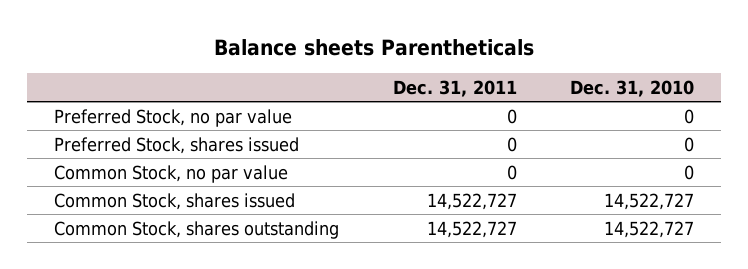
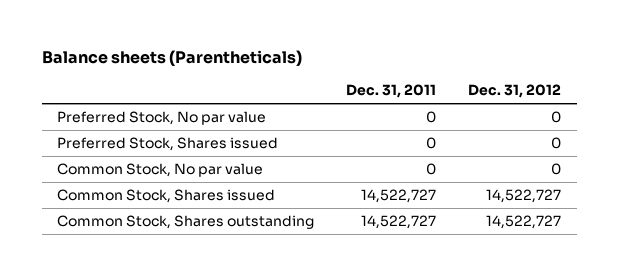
- Balance sheets Parentheticals
+ Balance sheets (Parentheticals)
- | Dec. 31, 2011 | Dec. 31, 2010
+ | Dec. 31, 2011 | Dec. 31, 2012
- Preferred Stock, no par value | 0 | 0
- Preferred Stock, shares issued | 0 | 0
- Common Stock, no par value | 0 | 0
- Common Stock, shares issued | 14,522,727 | 14,522,727
- Common Stock, shares outstanding | 14,522,727 | 14,522,727
+ Preferred Stock, No par value | 0 | 0
+ Preferred Stock, Shares issued | 0 | 0
+ Common Stock, No par value | 0 | 0
+ Common Stock, Shares issued | 14,522,727 | 14,522,727
+ Common Stock, Shares outstanding | 14,522,727 | 14,522,727

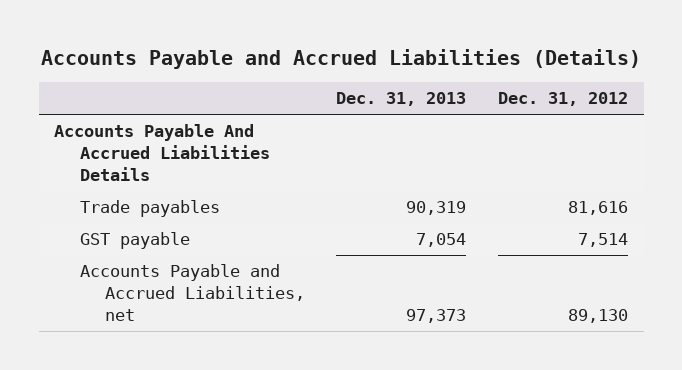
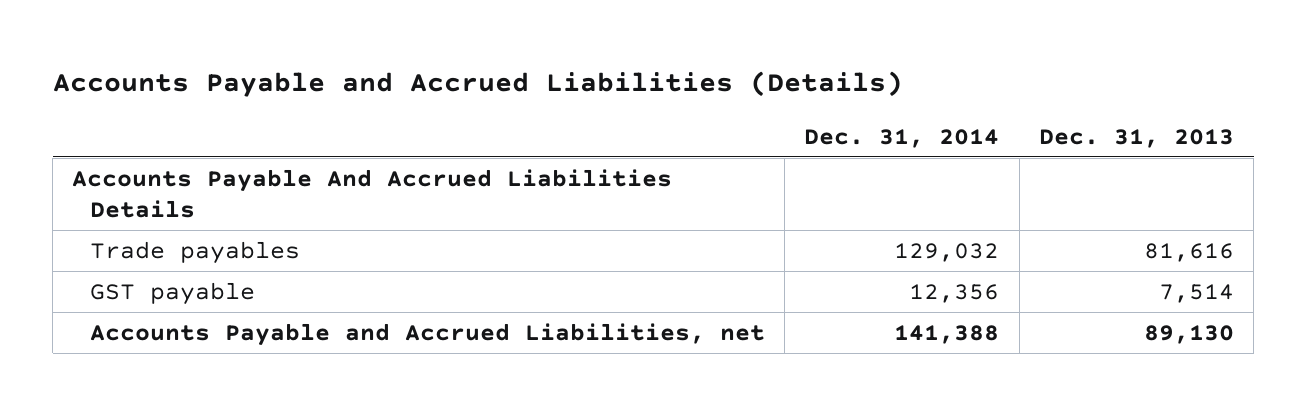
- | Dec. 31, 2013 | Dec. 31, 2012
+ | Dec. 31, 2014 | Dec. 31, 2013
- Trade payables | 90,319 | 81,616
- GST payable | 7,054 | 7,514
- Accounts Payable and Accrued Liabilities, net | 97,373 | 89,130
+ Trade payables | 129,032 | 81,616
+ GST payable | 12,356 | 7,514
+ Accounts Payable and Accrued Liabilities, net | 141,388 | 89,130

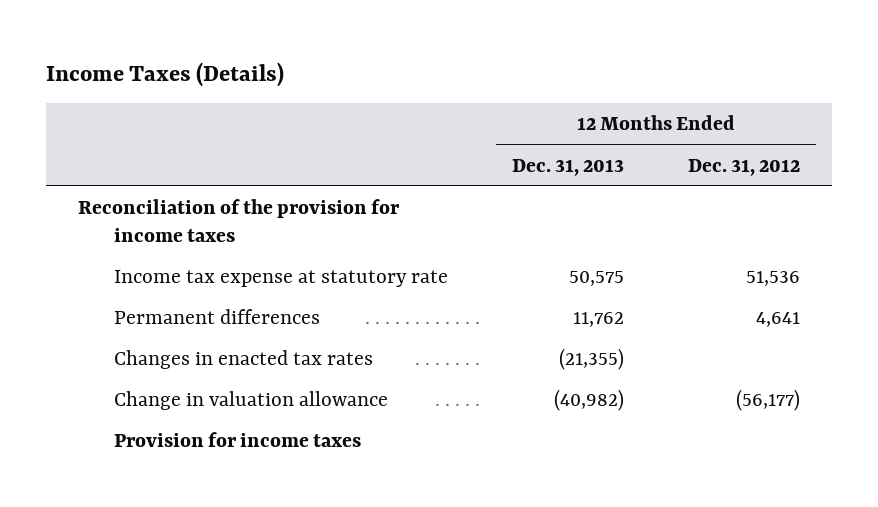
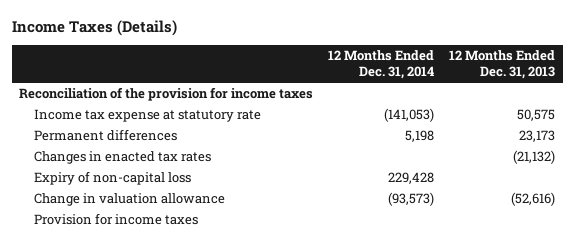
- | 12 Months Ended Dec. 31, 2013 | 12 Months Ended Dec. 31, 2012
+ | 12 Months Ended Dec. 31, 2014 | 12 Months Ended Dec. 31, 2013
- Permanent differences | 11,762 | 4,641
- Changes in enacted tax rates | (21,355) |
- Change in valuation allowance | (40,982) | (56,177)
+ Permanent differences | 5,198 | 23,173
+ Changes in enacted tax rates | | (21,132)
+ Expiry of non-capital loss | 229,428 |
+ Change in valuation allowance | (93,573) | (52,616)

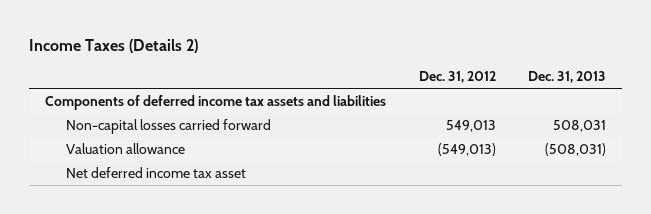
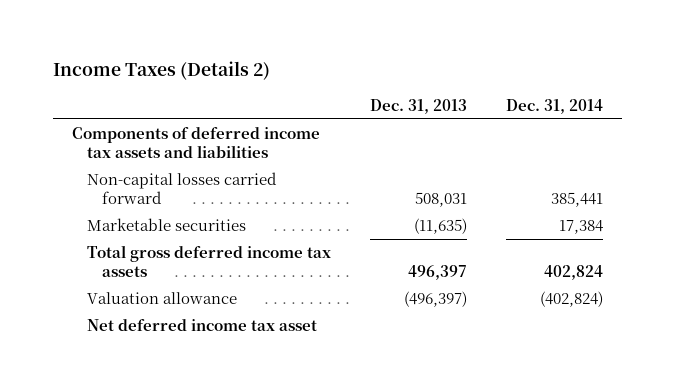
- | Dec. 31, 2012 | Dec. 31, 2013
+ | Dec. 31, 2013 | Dec. 31, 2014
- Valuation allowance | (549,013) | (508,031)
+ Marketable securities | (11,635) | 17,384
+ Total gross deferred income tax assets | 496,397 | 402,824
+ Valuation allowance | (496,397) | (402,824)

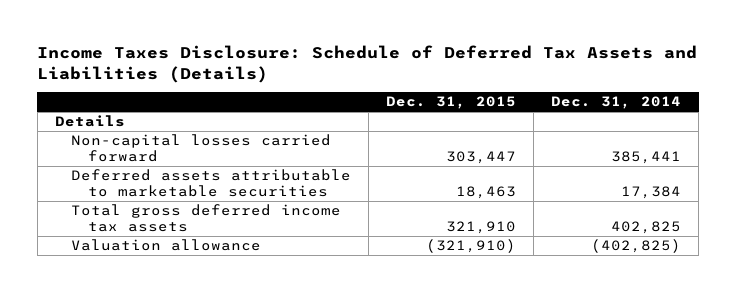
- Income Taxes (Details 2)
+ Income Taxes Disclosure: Schedule of Deferred Tax Assets and Liabilities (Details)
- | Dec. 31, 2013 | Dec. 31, 2014
+ | Dec. 31, 2015 | Dec. 31, 2014
- Components of deferred income tax assets and liabilities
+ Details
- Marketable securities | (11,635) | 17,384
- Total gross deferred income tax assets | 496,397 | 402,824
- Valuation allowance | (496,397) | (402,824)
- Net deferred income tax asset
+ Deferred assets attributable to marketable securities | 18,463 | 17,384
+ Total gross deferred income tax assets | 321,910 | 402,825
+ Valuation allowance | (321,910) | (402,825)

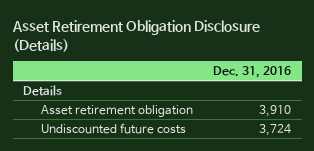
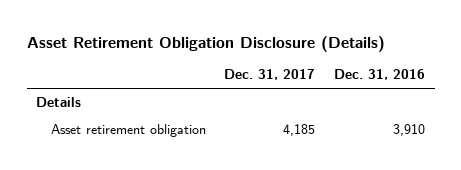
- | Dec. 31, 2016
+ | Dec. 31, 2017 | Dec. 31, 2016
- Undiscounted future costs | 3,724

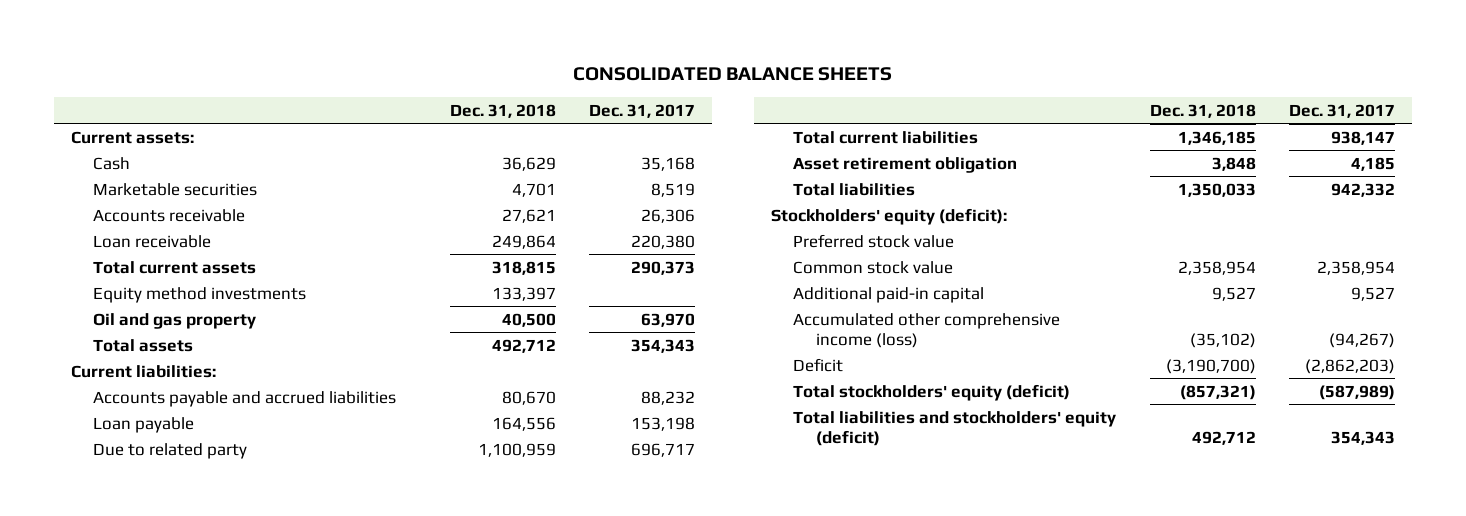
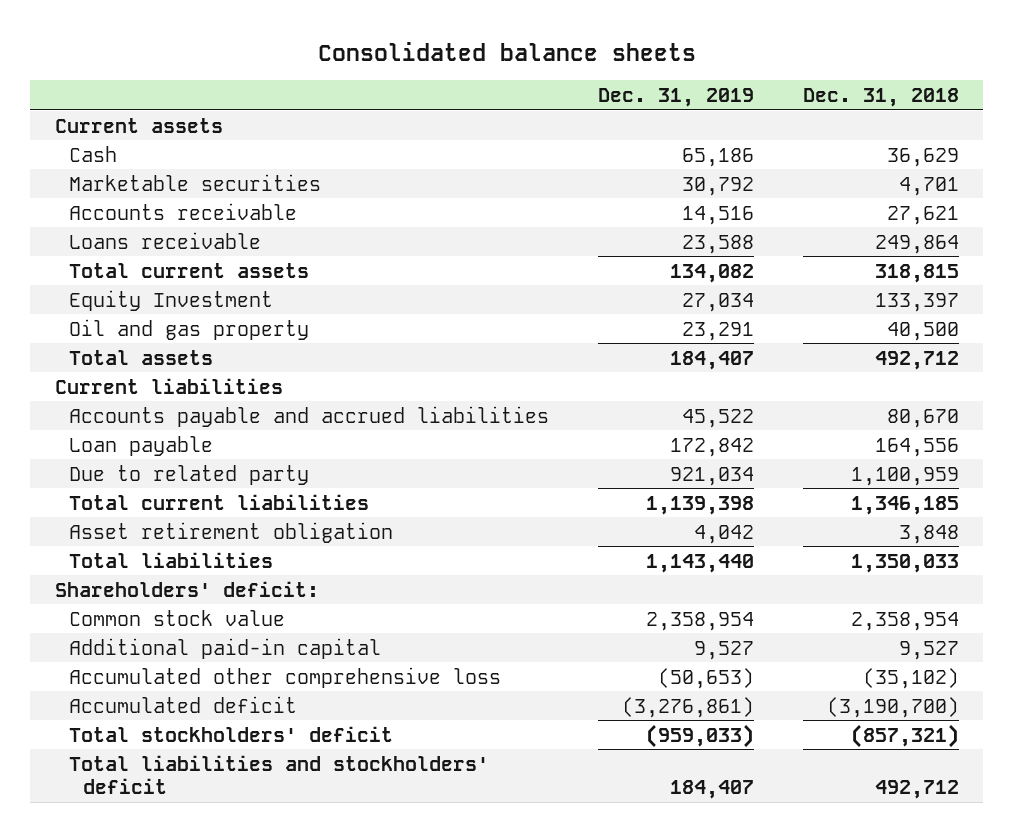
- CONSOLIDATED BALANCE SHEETS
+ Consolidated balance sheets
- | Dec. 31, 2018 | Dec. 31, 2017
+ | Dec. 31, 2019 | Dec. 31, 2018
- Current assets:
+ Current assets
- Loan receivable | 249,864 | 220,380
+ Loans receivable | 23,588 | 249,864
- Equity method investments | 133,397 |
+ Equity Investment | 27,034 | 133,397
- Current liabilities:
+ Current liabilities
- Stockholders' equity (deficit):
- Preferred stock value
+ Shareholders' deficit:
- Accumulated other comprehensive income (loss) | (35,102) | (94,267)
- Deficit | (3,190,700) | (2,862,203)
- Total stockholders' equity (deficit) | (857,321) | (587,989)
- Total liabilities and stockholders' equity (deficit) | 492,712 | 354,343
+ Accumulated other comprehensive loss | (50,653) | (35,102)
+ Accumulated deficit | (3,276,861) | (3,190,700)
+ Total stockholders' deficit | (959,033) | (857,321)
+ Total liabilities and stockholders' deficit | 184,407 | 492,712

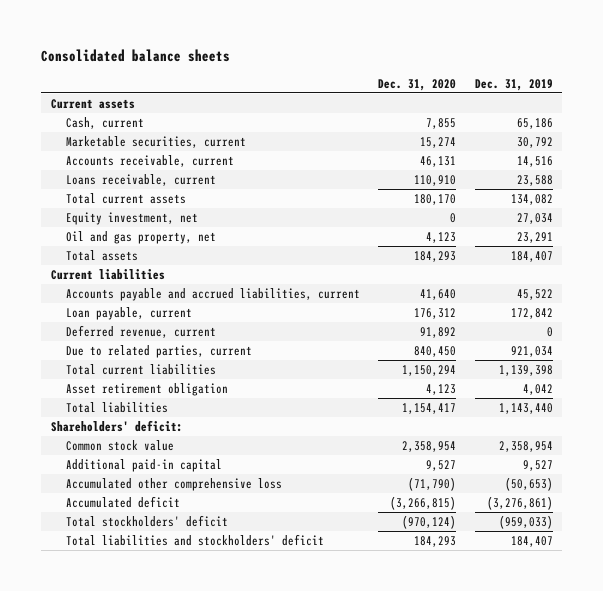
- | Dec. 31, 2019 | Dec. 31, 2018
+ | Dec. 31, 2020 | Dec. 31, 2019
- Cash | 65,186 | 36,629
- Marketable securities | 30,792 | 4,701
- Accounts receivable | 14,516 | 27,621
- Loans receivable | 23,588 | 249,864
+ Cash, current | 7,855 | 65,186
+ Marketable securities, current | 15,274 | 30,792
+ Accounts receivable, current | 46,131 | 14,516
+ Loans receivable, current | 110,910 | 23,588
- Equity Investment | 27,034 | 133,397
- Oil and gas property | 23,291 | 40,500
+ Equity investment, net | 0 | 27,034
+ Oil and gas property, net | 4,123 | 23,291
- Accounts payable and accrued liabilities | 45,522 | 80,670
- Loan payable | 172,842 | 164,556
- Due to related party | 921,034 | 1,100,959
+ Accounts payable and accrued liabilities, current | 41,640 | 45,522
+ Loan payable, current | 176,312 | 172,842
+ Deferred revenue, current | 91,892 | 0
+ Due to related parties, current | 840,450 | 921,034

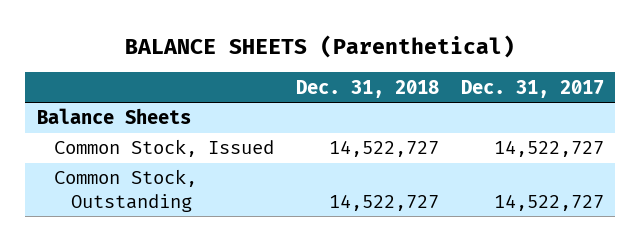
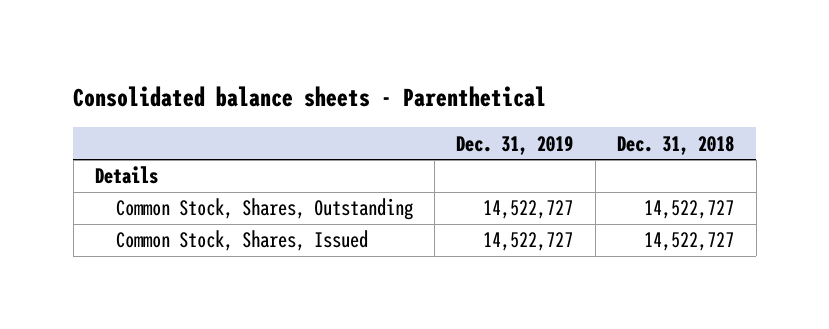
- BALANCE SHEETS (Parenthetical)
+ Consolidated balance sheets - Parenthetical
- | Dec. 31, 2018 | Dec. 31, 2017
+ | Dec. 31, 2019 | Dec. 31, 2018
- Balance Sheets
- Common Stock, Issued | 14,522,727 | 14,522,727
- Common Stock, Outstanding | 14,522,727 | 14,522,727
+ Details
+ Common Stock, Shares, Outstanding | 14,522,727 | 14,522,727
+ Common Stock, Shares, Issued | 14,522,727 | 14,522,727

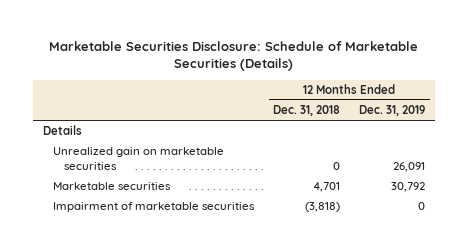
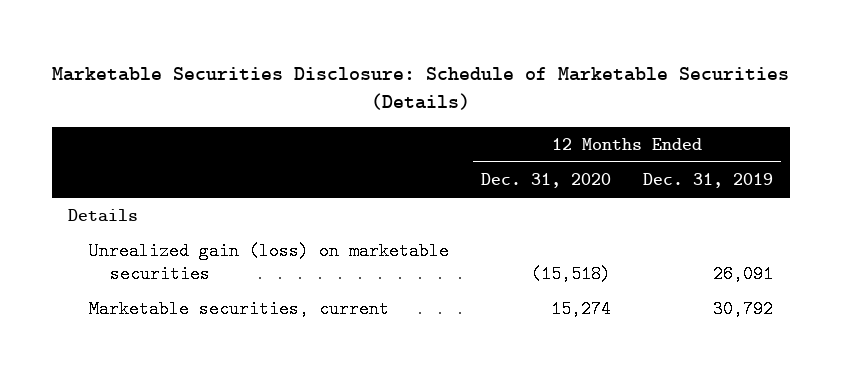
- | 12 Months Ended Dec. 31, 2018 | 12 Months Ended Dec. 31, 2019
+ | 12 Months Ended Dec. 31, 2020 | 12 Months Ended Dec. 31, 2019
- Unrealized gain on marketable securities | 0 | 26,091
- Marketable securities | 4,701 | 30,792
- Impairment of marketable securities | (3,818) | 0
+ Unrealized gain (loss) on marketable securities | (15,518) | 26,091
+ Marketable securities, current | 15,274 | 30,792

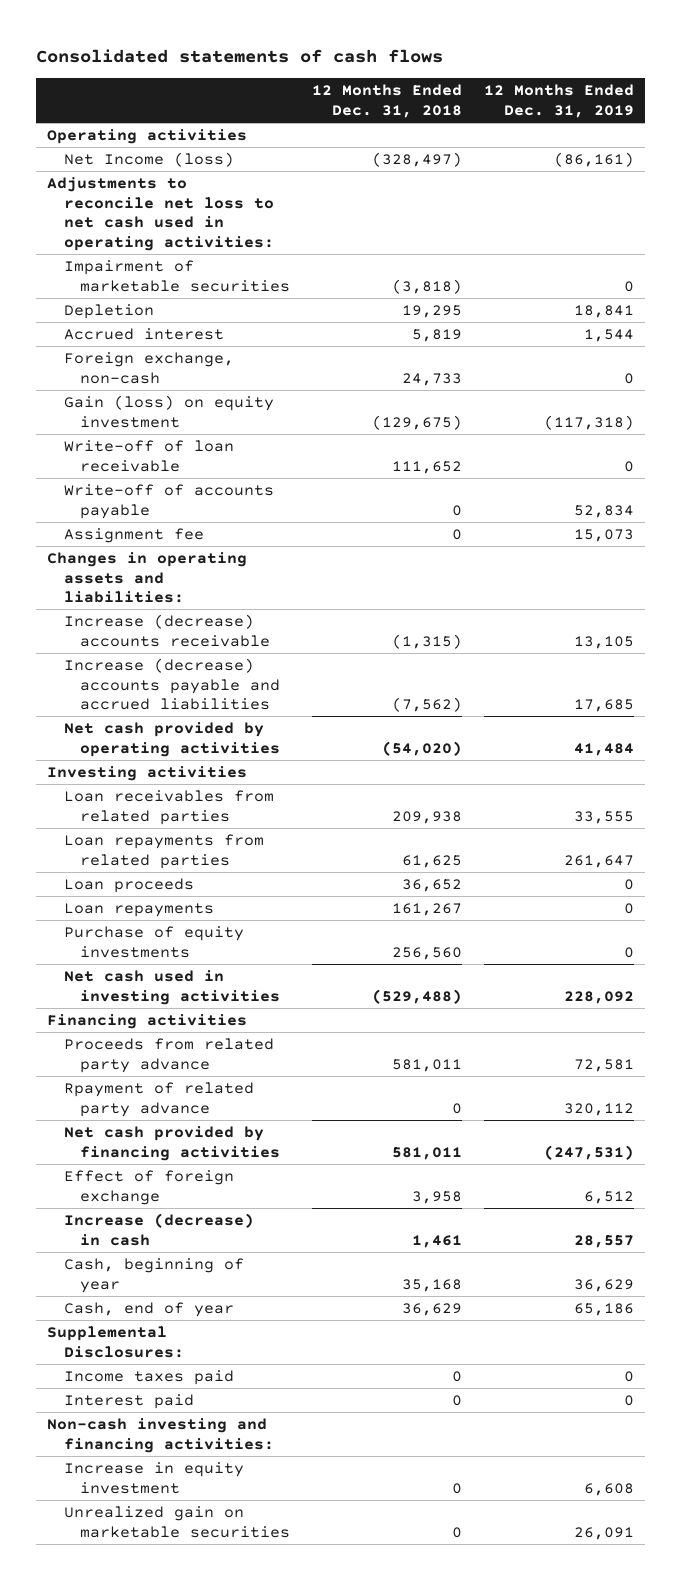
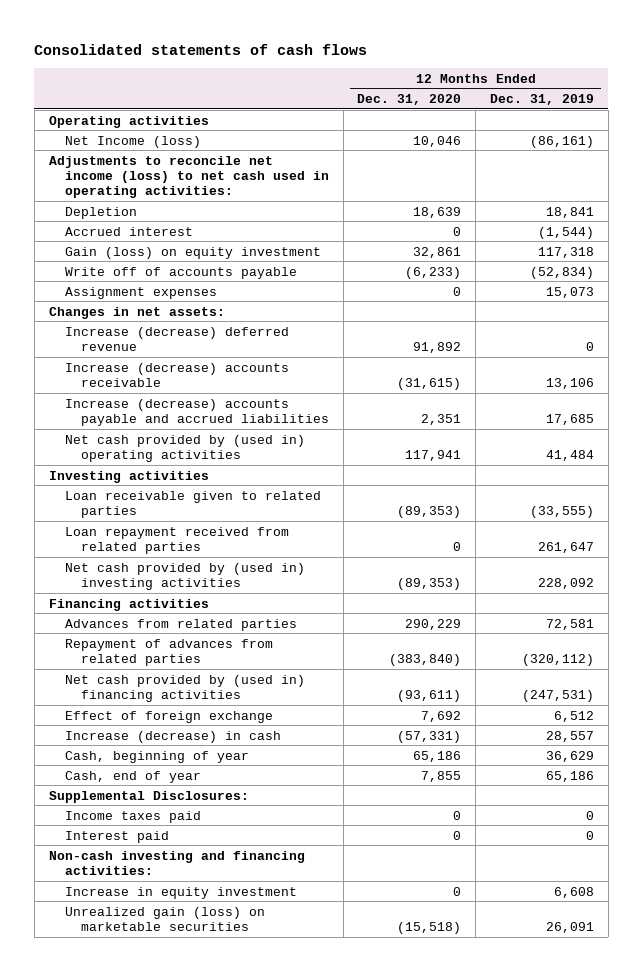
- | 12 Months Ended Dec. 31, 2018 | 12 Months Ended Dec. 31, 2019
+ | 12 Months Ended Dec. 31, 2020 | 12 Months Ended Dec. 31, 2019
- Adjustments to reconcile net loss to net cash used in operating activities:
- Impairment of marketable securities | (3,818) | 0
+ Adjustments to reconcile net income (loss) to net cash used in operating activities:
- Accrued interest | 5,819 | 1,544
- Foreign exchange, non-cash | 24,733 | 0
- Gain (loss) on equity investment | (129,675) | (117,318)
- Write-off of loan receivable | 111,652 | 0
- Write-off of accounts payable | 0 | 52,834
- Assignment fee | 0 | 15,073
- Changes in operating assets and liabilities:
- Increase (decrease) accounts receivable | (1,315) | 13,105
+ Accrued interest | 0 | (1,544)
+ Gain (loss) on equity investment | 32,861 | 117,318
+ Write off of accounts payable | (6,233) | (52,834)
+ Assignment expenses | 0 | 15,073
+ Changes in net assets:
+ Increase (decrease) deferred revenue | 91,892 | 0
+ Increase (decrease) accounts receivable | (31,615) | 13,106
- Net cash provided by operating activities | (54,020) | 41,484
+ Net cash provided by (used in) operating activities | 117,941 | 41,484
- Loan receivables from related parties | 209,938 | 33,555
- Loan repayments from related parties | 61,625 | 261,647
- Loan proceeds | 36,652 | 0
- Loan repayments | 161,267 | 0
- Purchase of equity investments | 256,560 | 0
- Net cash used in investing activities | (529,488) | 228,092
+ Loan receivable given to related parties | (89,353) | (33,555)
+ Loan repayment received from related parties | 0 | 261,647
+ Net cash provided by (used in) investing activities | (89,353) | 228,092
- Proceeds from related party advance | 581,011 | 72,581
- Rpayment of related party advance | 0 | 320,112
- Net cash provided by financing activities | 581,011 | (247,531)
+ Advances from related parties | 290,229 | 72,581
+ Repayment of advances from related parties | (383,840) | (320,112)
+ Net cash provided by (used in) financing activities | (93,611) | (247,531)
- Unrealized gain on marketable securities | 0 | 26,091
+ Unrealized gain (loss) on marketable securities | (15,518) | 26,091

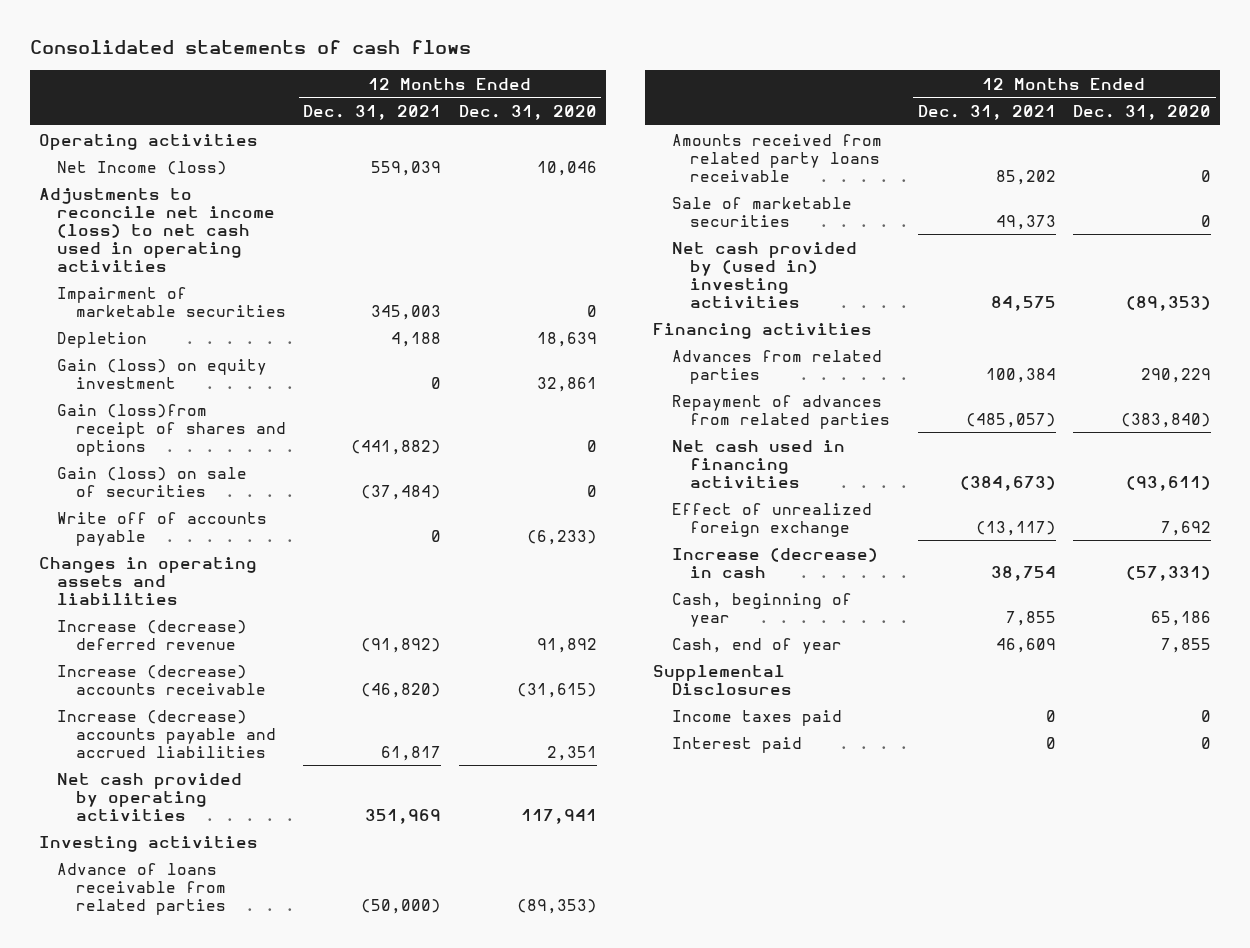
- | 12 Months Ended Dec. 31, 2020 | 12 Months Ended Dec. 31, 2019
+ | 12 Months Ended Dec. 31, 2021 | 12 Months Ended Dec. 31, 2020
- Adjustments to reconcile net income (loss) to net cash used in operating activities:
+ Adjustments to reconcile net income (loss) to net cash used in operating activities
+ Impairment of marketable securities | 345,003 | 0
- Accrued interest | 0 | (1,544)
+ Gain (loss)from receipt of shares and options | (441,882) | 0
+ Gain (loss) on sale of securities | (37,484) | 0
- Assignment expenses | 0 | 15,073
- Changes in net assets:
+ Changes in operating assets and liabilities
- Net cash provided by (used in) operating activities | 117,941 | 41,484
+ Net cash provided by operating activities | 351,969 | 117,941
- Loan receivable given to related parties | (89,353) | (33,555)
- Loan repayment received from related parties | 0 | 261,647
+ Advance of loans receivable from related parties | (50,000) | (89,353)
+ Amounts received from related party loans receivable | 85,202 | 0
+ Sale of marketable securities | 49,373 | 0
- Net cash provided by (used in) financing activities | (93,611) | (247,531)
- Effect of foreign exchange | 7,692 | 6,512
+ Net cash used in financing activities | (384,673) | (93,611)
+ Effect of unrealized foreign exchange | (13,117) | 7,692
- Supplemental Disclosures:
+ Supplemental Disclosures
- Non-cash investing and financing activities:
- Increase in equity investment | 0 | 6,608
- Unrealized gain (loss) on marketable securities | (15,518) | 26,091

